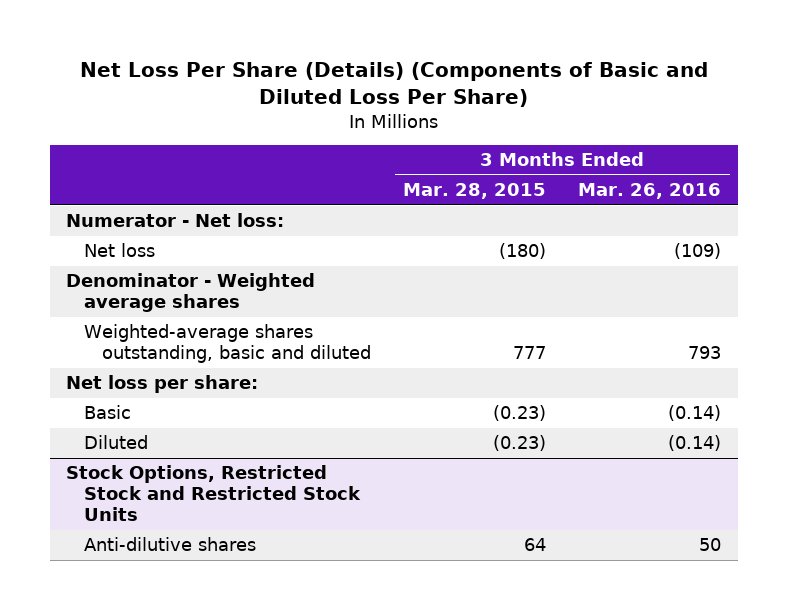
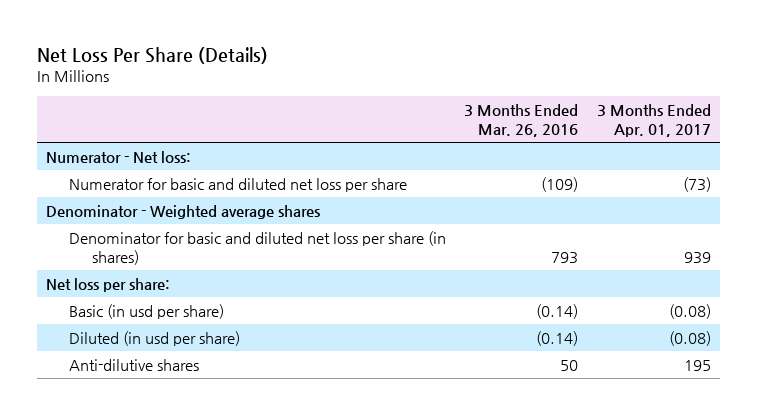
- Net Loss Per Share (Details) (Components of Basic and Diluted Loss Per Share)
+ Net Loss Per Share (Details)
- | 3 Months Ended Mar. 28, 2015 | 3 Months Ended Mar. 26, 2016
+ | 3 Months Ended Mar. 26, 2016 | 3 Months Ended Apr. 01, 2017
- Net loss | (180) | (109)
+ Numerator for basic and diluted net loss per share | (109) | (73)
- Weighted-average shares outstanding, basic and diluted | 777 | 793
+ Denominator for basic and diluted net loss per share (in shares) | 793 | 939
- Basic | (0.23) | (0.14)
- Diluted | (0.23) | (0.14)
- Stock Options, Restricted Stock and Restricted Stock Units
+ Basic (in usd per share) | (0.14) | (0.08)
+ Diluted (in usd per share) | (0.14) | (0.08)

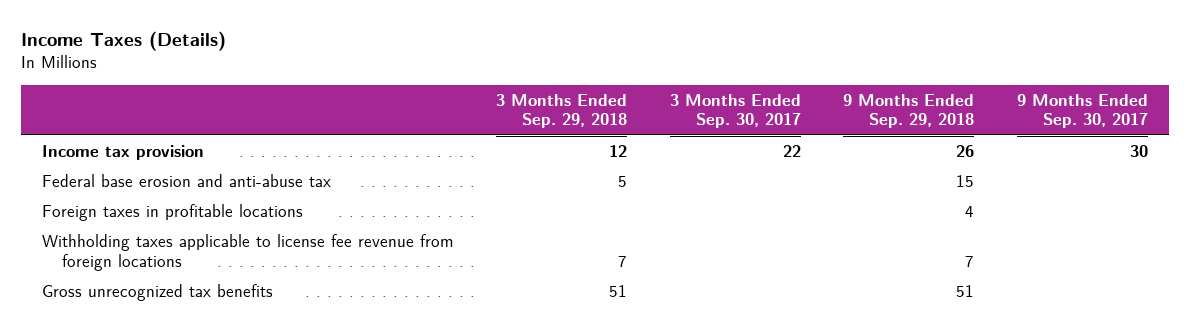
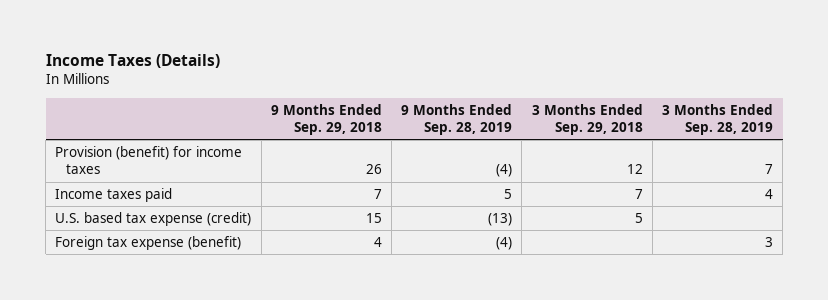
- | 3 Months Ended Sep. 29, 2018 | 3 Months Ended Sep. 30, 2017 | 9 Months Ended Sep. 29, 2018 | 9 Months Ended Sep. 30, 2017
+ | 9 Months Ended Sep. 29, 2018 | 9 Months Ended Sep. 28, 2019 | 3 Months Ended Sep. 29, 2018 | 3 Months Ended Sep. 28, 2019
- Income tax provision | 12 | 22 | 26 | 30
- Federal base erosion and anti-abuse tax | 5 | | 15 |
- Foreign taxes in profitable locations | | | 4 |
- Withholding taxes applicable to license fee revenue from foreign locations | 7 | | 7 |
- Gross unrecognized tax benefits | 51 | | 51 |
+ Provision (benefit) for income taxes | 26 | (4) | 12 | 7
+ Income taxes paid | 7 | 5 | 7 | 4
+ U.S. based tax expense (credit) | 15 | (13) | 5 |
+ Foreign tax expense (benefit) | 4 | (4) | | 3

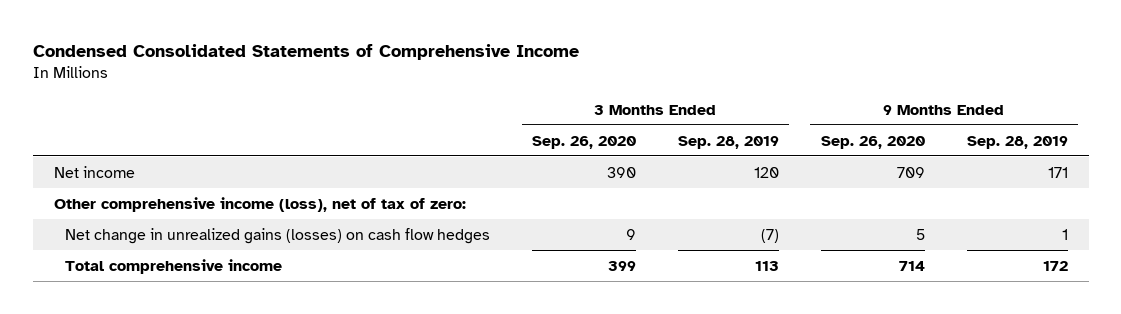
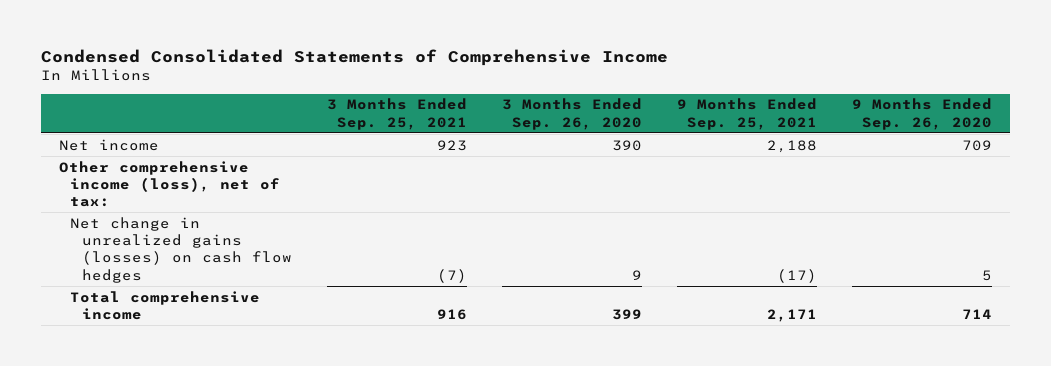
- | 3 Months Ended Sep. 26, 2020 | 3 Months Ended Sep. 28, 2019 | 9 Months Ended Sep. 26, 2020 | 9 Months Ended Sep. 28, 2019
+ | 3 Months Ended Sep. 25, 2021 | 3 Months Ended Sep. 26, 2020 | 9 Months Ended Sep. 25, 2021 | 9 Months Ended Sep. 26, 2020
- Other comprehensive income (loss), net of tax of zero:
+ Other comprehensive income (loss), net of tax:

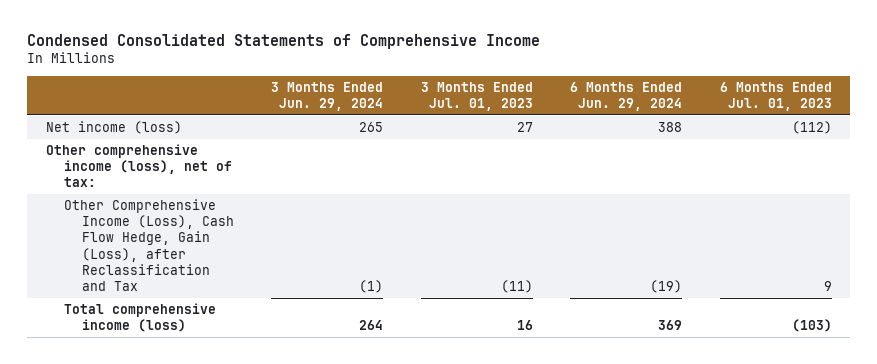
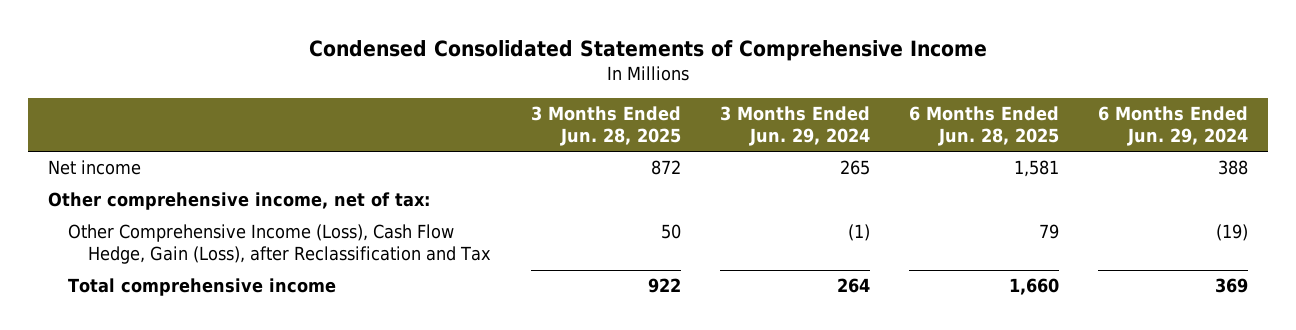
- | 3 Months Ended Jun. 29, 2024 | 3 Months Ended Jul. 01, 2023 | 6 Months Ended Jun. 29, 2024 | 6 Months Ended Jul. 01, 2023
+ | 3 Months Ended Jun. 28, 2025 | 3 Months Ended Jun. 29, 2024 | 6 Months Ended Jun. 28, 2025 | 6 Months Ended Jun. 29, 2024
- Net income (loss) | 265 | 27 | 388 | (112)
- Other comprehensive income (loss), net of tax:
+ Net income | 872 | 265 | 1,581 | 388
+ Other comprehensive income, net of tax:
- Total comprehensive income (loss) | 264 | 16 | 369 | (103)
+ Total comprehensive income | 922 | 264 | 1,660 | 369

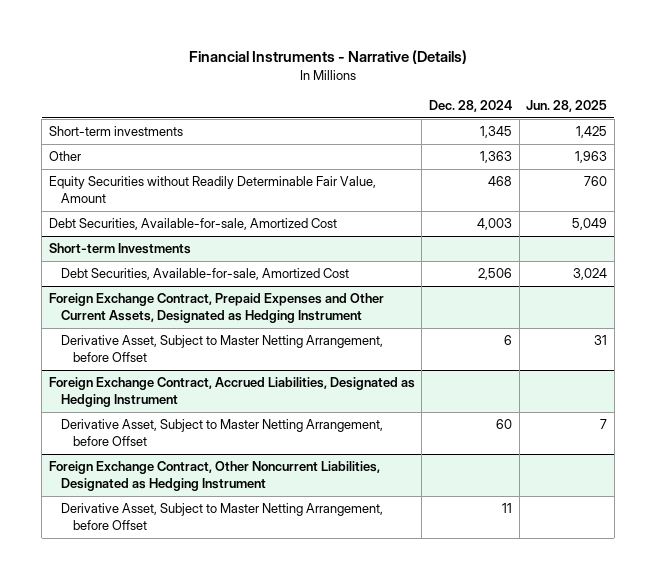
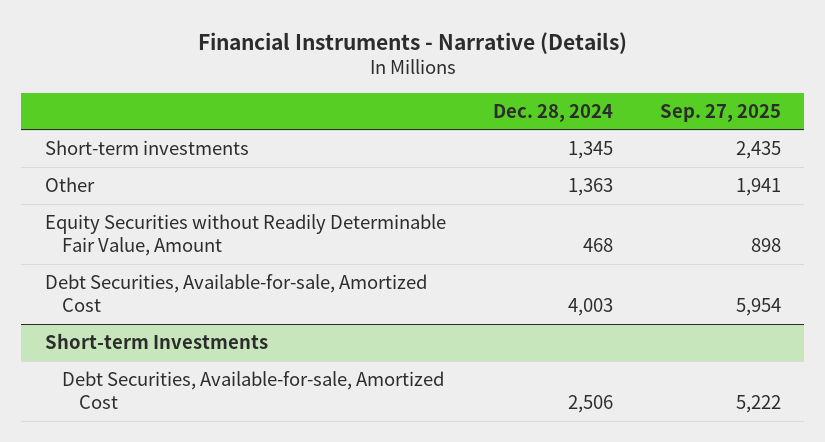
- | Dec. 28, 2024 | Jun. 28, 2025
+ | Dec. 28, 2024 | Sep. 27, 2025
- Foreign Exchange Contract, Prepaid Expenses and Other Current Assets, Designated as Hedging Instrument
- Derivative Asset, Subject to Master Netting Arrangement, before Offset | 6 | 31
- Foreign Exchange Contract, Accrued Liabilities, Designated as Hedging Instrument
- Derivative Asset, Subject to Master Netting Arrangement, before Offset | 60 | 7
- Foreign Exchange Contract, Other Noncurrent Liabilities, Designated as Hedging Instrument
- Derivative Asset, Subject to Master Netting Arrangement, before Offset | 11 |

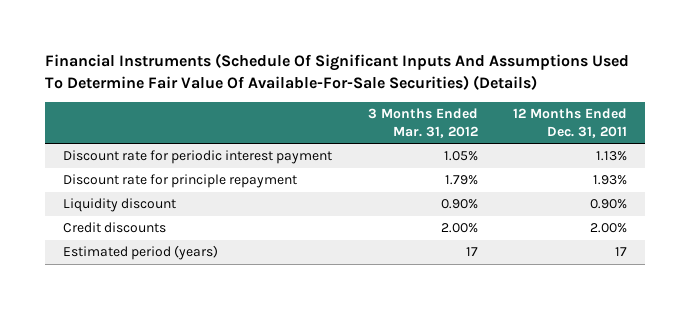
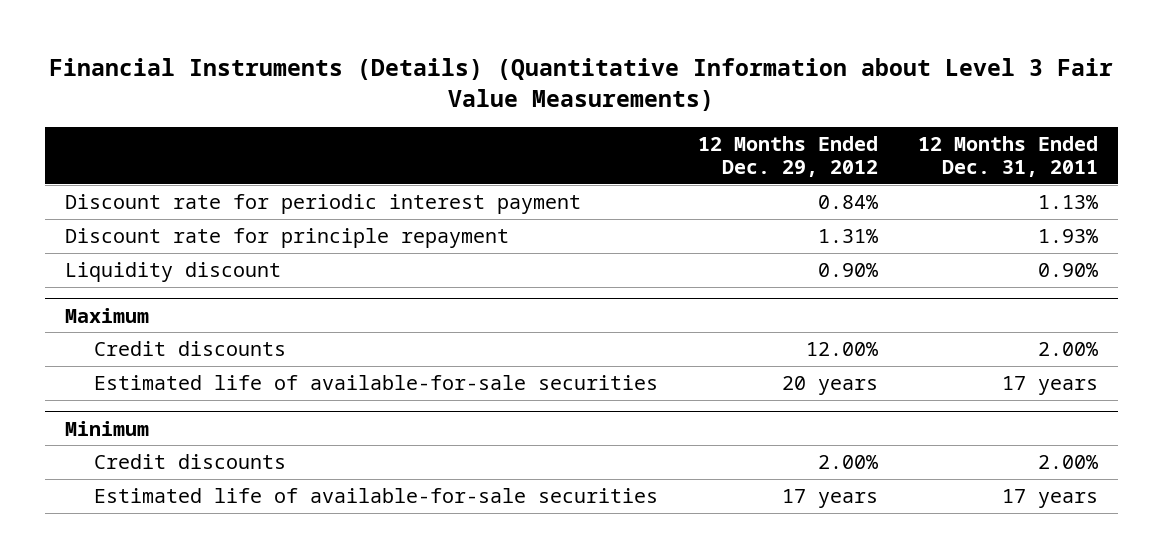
- Financial Instruments (Schedule Of Significant Inputs And Assumptions Used To Determine Fair Value Of Available-For-Sale Securities) (Details)
+ Financial Instruments (Details) (Quantitative Information about Level 3 Fair Value Measurements)
- | 3 Months Ended Mar. 31, 2012 | 12 Months Ended Dec. 31, 2011
+ | 12 Months Ended Dec. 29, 2012 | 12 Months Ended Dec. 31, 2011
+ Maximum
- Estimated period (years) | 17 | 17
+ Estimated life of available-for-sale securities | 20 years | 17 years
+ Minimum
+ Credit discounts | 2.00% | 2.00%
+ Estimated life of available-for-sale securities | 17 years | 17 years

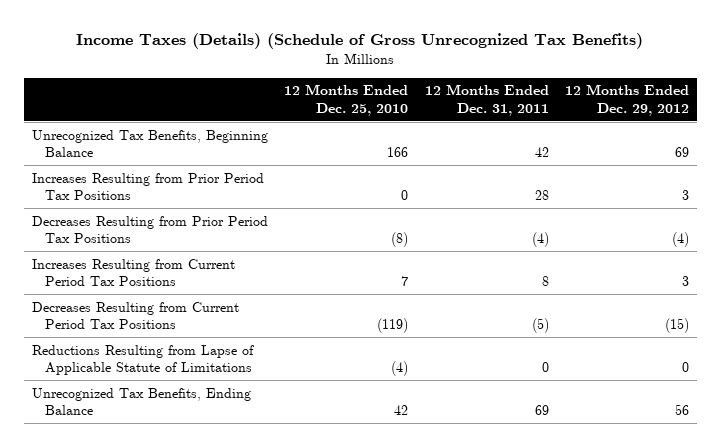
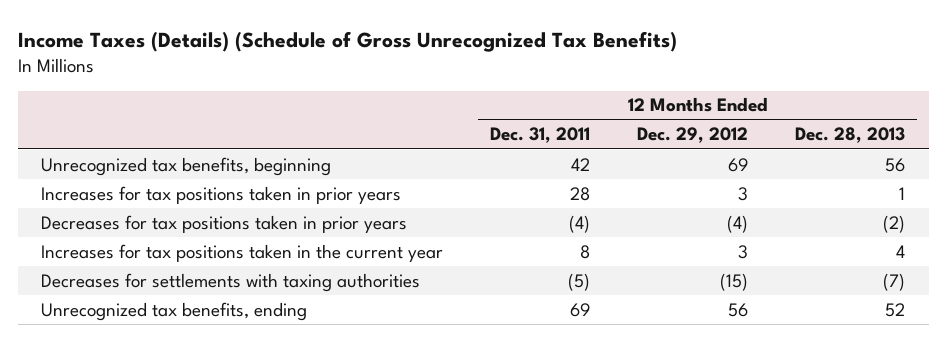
- | 12 Months Ended Dec. 25, 2010 | 12 Months Ended Dec. 31, 2011 | 12 Months Ended Dec. 29, 2012
+ | 12 Months Ended Dec. 31, 2011 | 12 Months Ended Dec. 29, 2012 | 12 Months Ended Dec. 28, 2013
- Unrecognized Tax Benefits, Beginning Balance | 166 | 42 | 69
- Increases Resulting from Prior Period Tax Positions | 0 | 28 | 3
- Decreases Resulting from Prior Period Tax Positions | (8) | (4) | (4)
- Increases Resulting from Current Period Tax Positions | 7 | 8 | 3
- Decreases Resulting from Current Period Tax Positions | (119) | (5) | (15)
- Reductions Resulting from Lapse of Applicable Statute of Limitations | (4) | 0 | 0
- Unrecognized Tax Benefits, Ending Balance | 42 | 69 | 56
+ Unrecognized tax benefits, beginning | 42 | 69 | 56
+ Increases for tax positions taken in prior years | 28 | 3 | 1
+ Decreases for tax positions taken in prior years | (4) | (4) | (2)
+ Increases for tax positions taken in the current year | 8 | 3 | 4
+ Decreases for settlements with taxing authorities | (5) | (15) | (7)
+ Unrecognized tax benefits, ending | 69 | 56 | 52

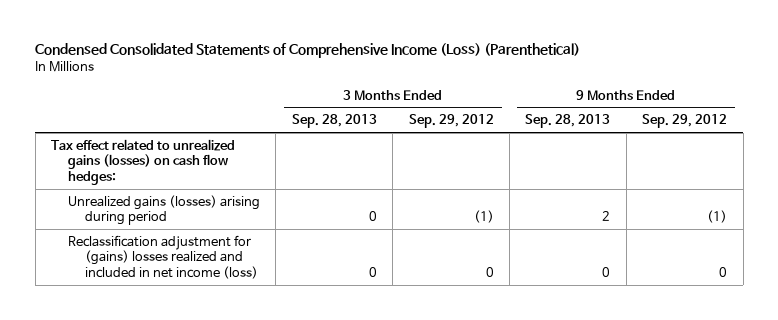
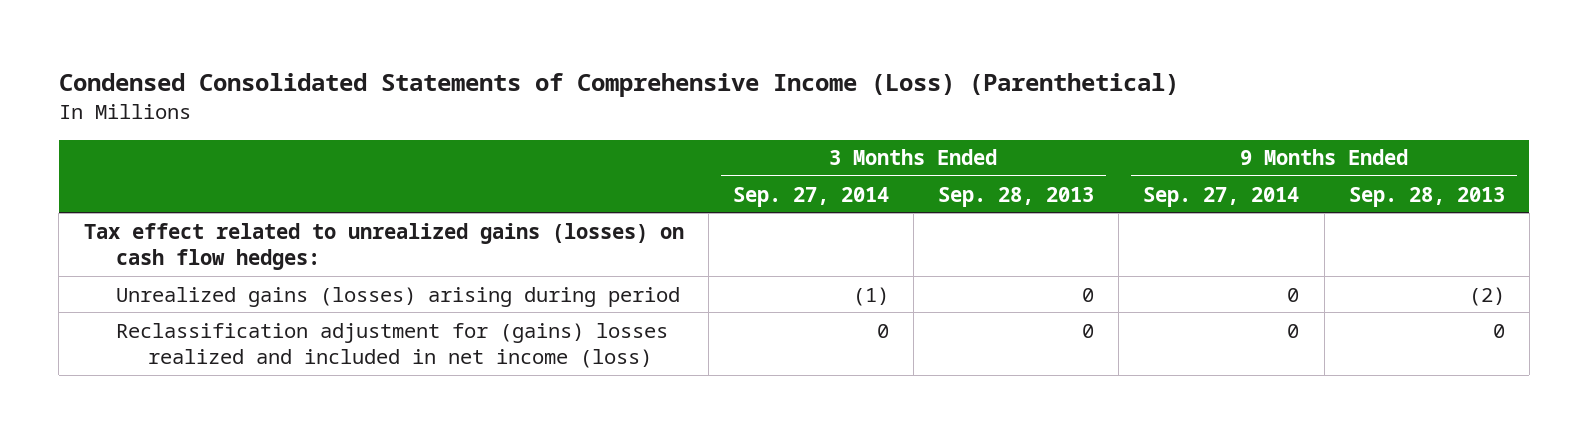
- | 3 Months Ended Sep. 28, 2013 | 3 Months Ended Sep. 29, 2012 | 9 Months Ended Sep. 28, 2013 | 9 Months Ended Sep. 29, 2012
+ | 3 Months Ended Sep. 27, 2014 | 3 Months Ended Sep. 28, 2013 | 9 Months Ended Sep. 27, 2014 | 9 Months Ended Sep. 28, 2013
- Unrealized gains (losses) arising during period | 0 | (1) | 2 | (1)
+ Unrealized gains (losses) arising during period | (1) | 0 | 0 | (2)

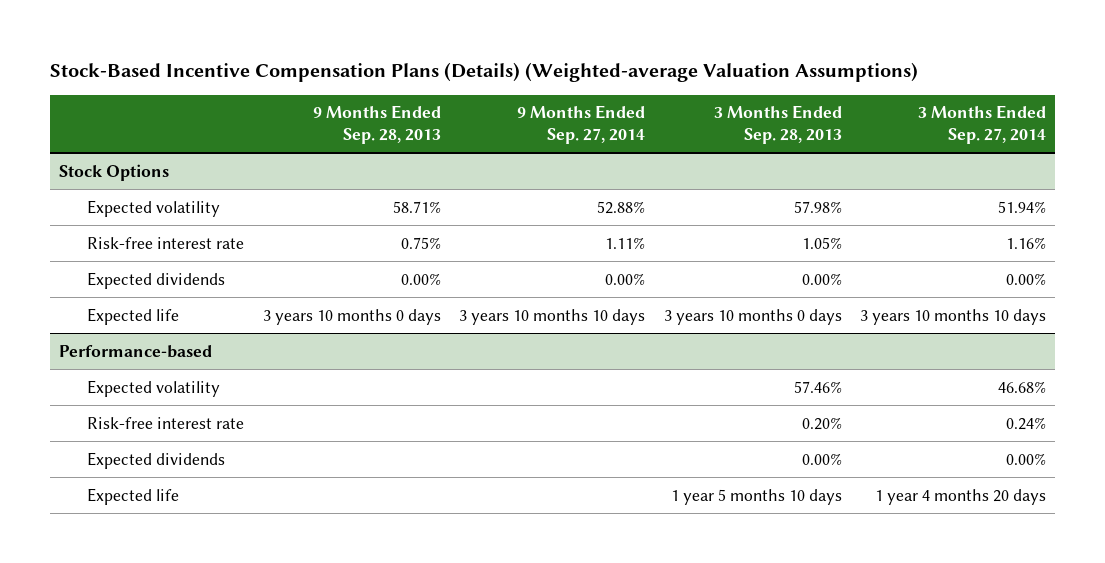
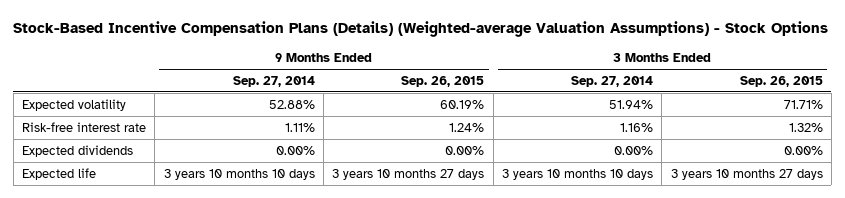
- Stock-Based Incentive Compensation Plans (Details) (Weighted-average Valuation Assumptions)
+ Stock-Based Incentive Compensation Plans (Details) (Weighted-average Valuation Assumptions) - Stock Options
- | 9 Months Ended Sep. 28, 2013 | 9 Months Ended Sep. 27, 2014 | 3 Months Ended Sep. 28, 2013 | 3 Months Ended Sep. 27, 2014
+ | 9 Months Ended Sep. 27, 2014 | 9 Months Ended Sep. 26, 2015 | 3 Months Ended Sep. 27, 2014 | 3 Months Ended Sep. 26, 2015
- Stock Options
- Performance-based
- Expected volatility | | | 57.46% | 46.68%
- Risk-free interest rate | | | 0.20% | 0.24%
- Expected dividends | | | 0.00% | 0.00%
- Expected life | | | 1 year 5 months 10 days | 1 year 4 months 20 days

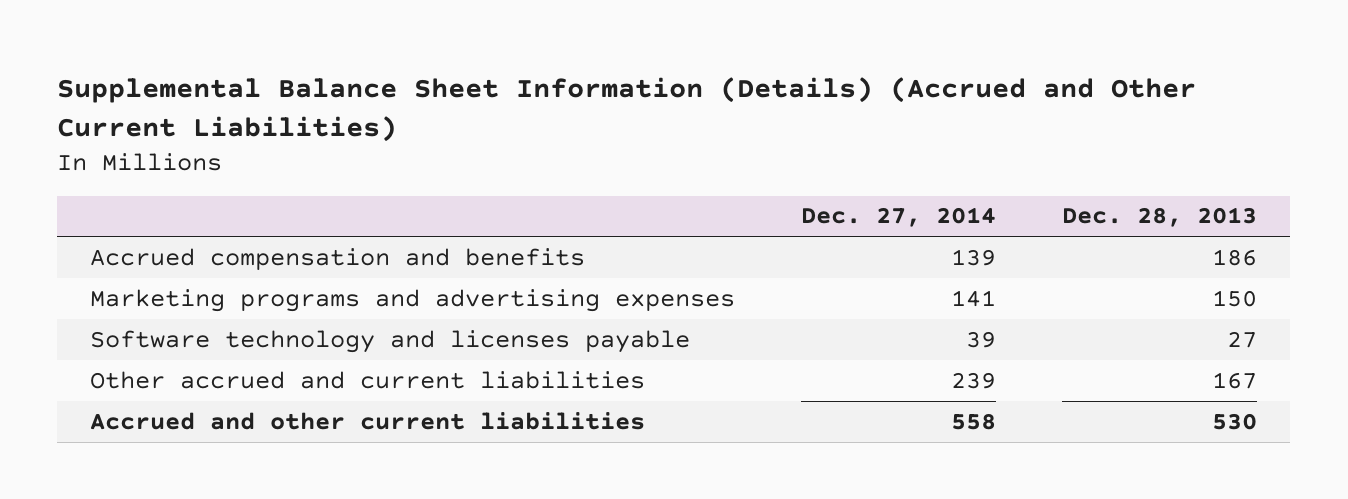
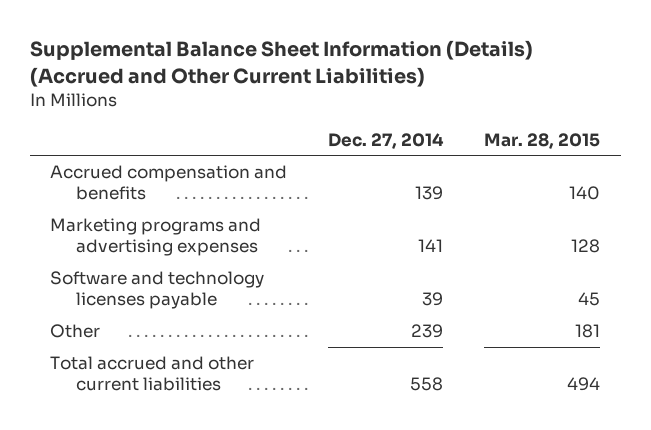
- | Dec. 27, 2014 | Dec. 28, 2013
+ | Dec. 27, 2014 | Mar. 28, 2015
- Software technology and licenses payable | 39 | 27
- Other accrued and current liabilities | 239 | 167
- Accrued and other current liabilities | 558 | 530
+ Software and technology licenses payable | 39 | 45
+ Other | 239 | 181
+ Total accrued and other current liabilities | 558 | 494

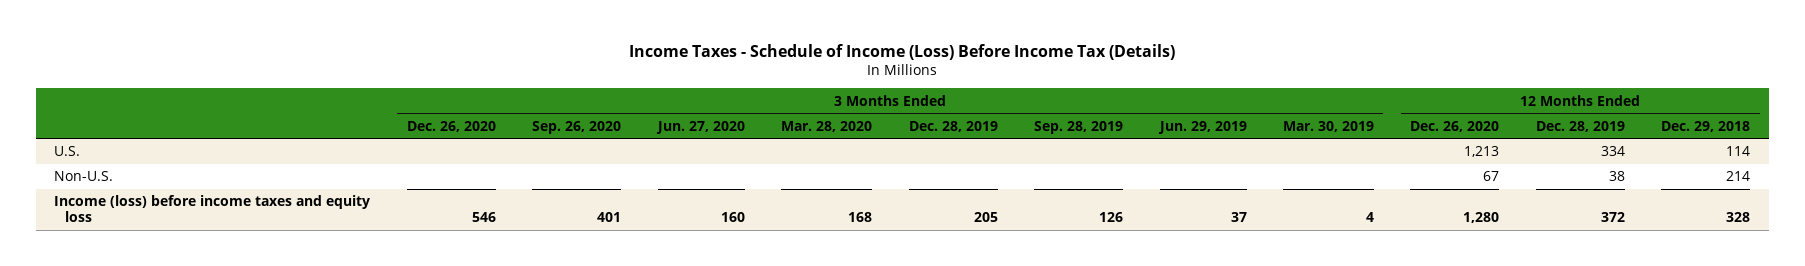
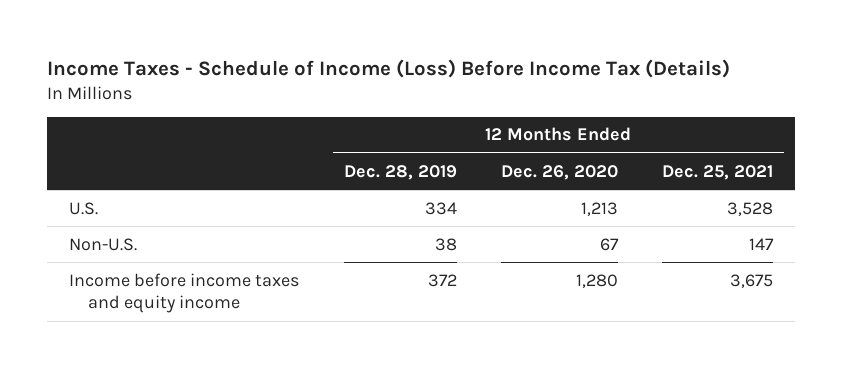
- | 3 Months Ended Dec. 26, 2020 | 3 Months Ended Sep. 26, 2020 | 3 Months Ended Jun. 27, 2020 | 3 Months Ended Mar. 28, 2020 | 3 Months Ended Dec. 28, 2019 | 3 Months Ended Sep. 28, 2019 | 3 Months Ended Jun. 29, 2019 | 3 Months Ended Mar. 30, 2019 | 12 Months Ended Dec. 26, 2020 | 12 Months Ended Dec. 28, 2019 | 12 Months Ended Dec. 29, 2018
+ | 12 Months Ended Dec. 28, 2019 | 12 Months Ended Dec. 26, 2020 | 12 Months Ended Dec. 25, 2021
- Income (loss) before income taxes and equity loss | 546 | 401 | 160 | 168 | 205 | 126 | 37 | 4 | 1,280 | 372 | 328
+ Income before income taxes and equity income | 372 | 1,280 | 3,675

